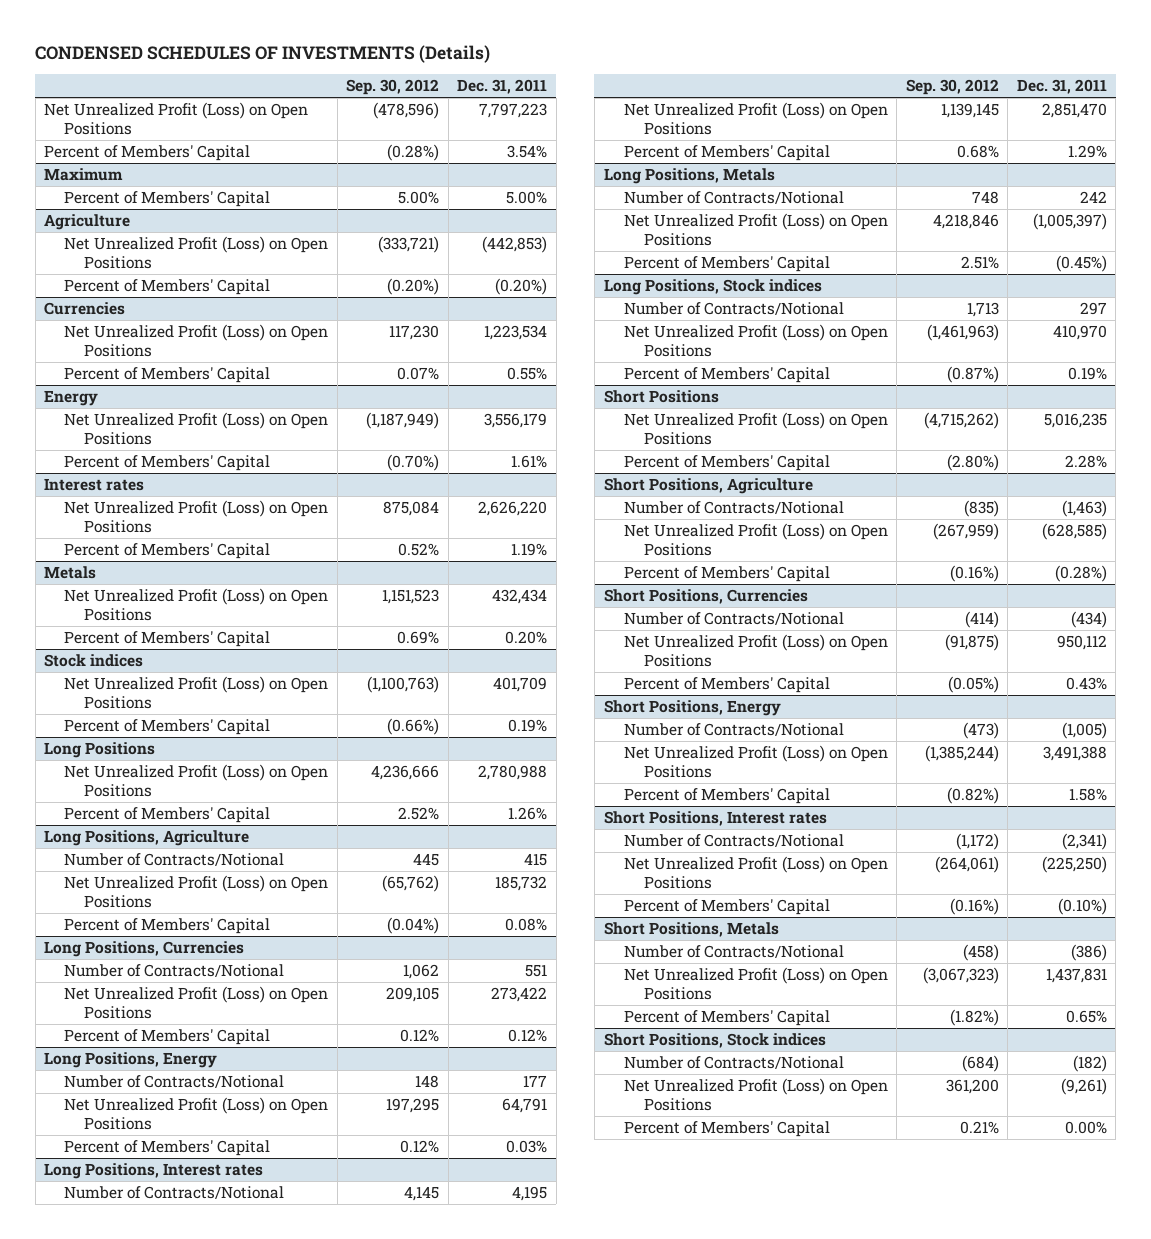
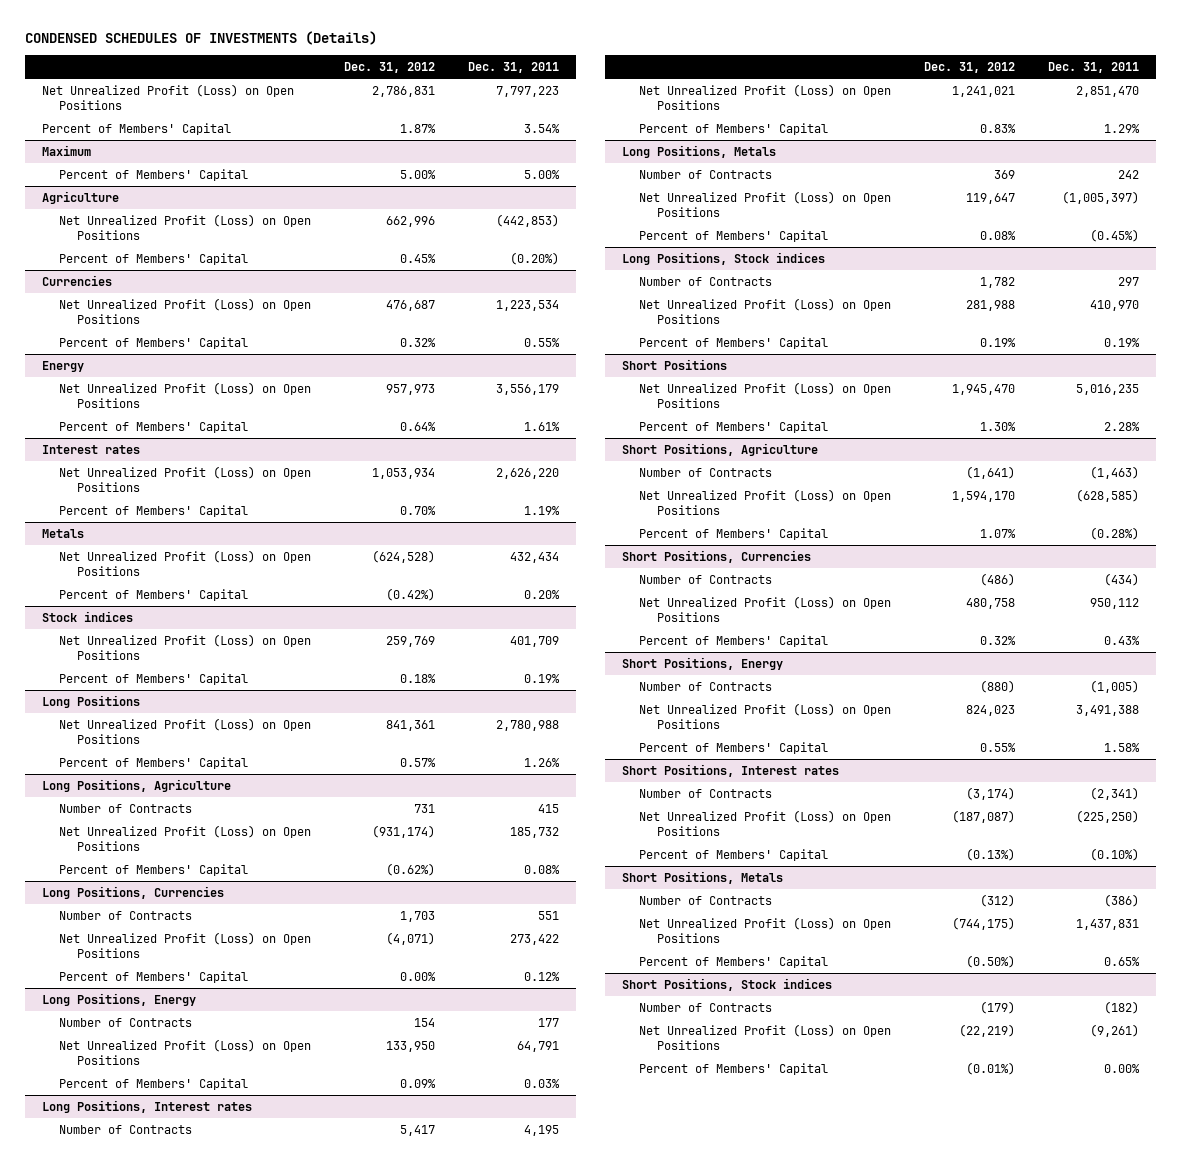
- | Sep. 30, 2012 | Dec. 31, 2011
+ | Dec. 31, 2012 | Dec. 31, 2011
@ Long Positions, Agriculture
- Number of Contracts/Notional | 445 | 415
+ Number of Contracts | 731 | 415
@ Long Positions, Currencies
- Number of Contracts/Notional | 1,062 | 551
+ Number of Contracts | 1,703 | 551
@ Long Positions, Energy
- Number of Contracts/Notional | 148 | 177
+ Number of Contracts | 154 | 177
@ Long Positions, Interest rates
- Number of Contracts/Notional | 4,145 | 4,195
+ Number of Contracts | 5,417 | 4,195
@ Long Positions, Metals
- Number of Contracts/Notional | 748 | 242
+ Number of Contracts | 369 | 242
@ Long Positions, Stock indices
- Number of Contracts/Notional | 1,713 | 297
+ Number of Contracts | 1,782 | 297
@ Short Positions, Agriculture
- Number of Contracts/Notional | (835) | (1,463)
+ Number of Contracts | (1,641) | (1,463)
@ Short Positions, Currencies
- Number of Contracts/Notional | (414) | (434)
+ Number of Contracts | (486) | (434)
@ Short Positions, Energy
- Number of Contracts/Notional | (473) | (1,005)
+ Number of Contracts | (880) | (1,005)
@ Short Positions, Interest rates
- Number of Contracts/Notional | (1,172) | (2,341)
+ Number of Contracts | (3,174) | (2,341)
@ Short Positions, Metals
- Number of Contracts/Notional | (458) | (386)
+ Number of Contracts | (312) | (386)
@ Short Positions, Stock indices
- Number of Contracts/Notional | (684) | (182)
+ Number of Contracts | (179) | (182)

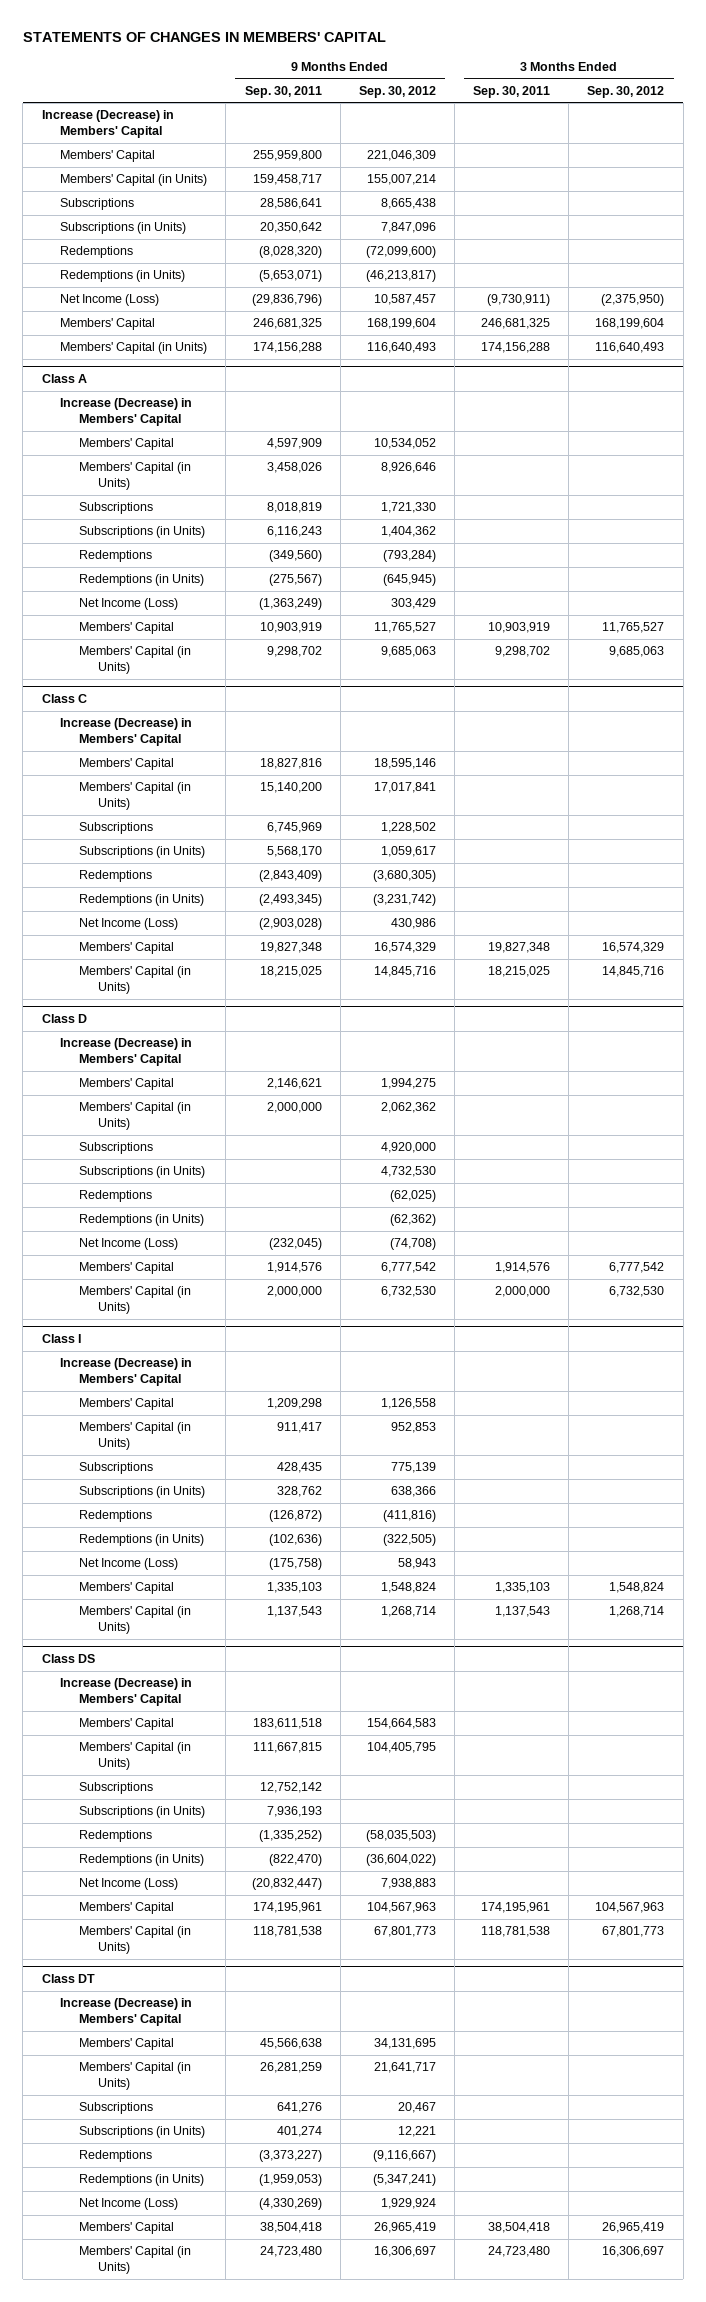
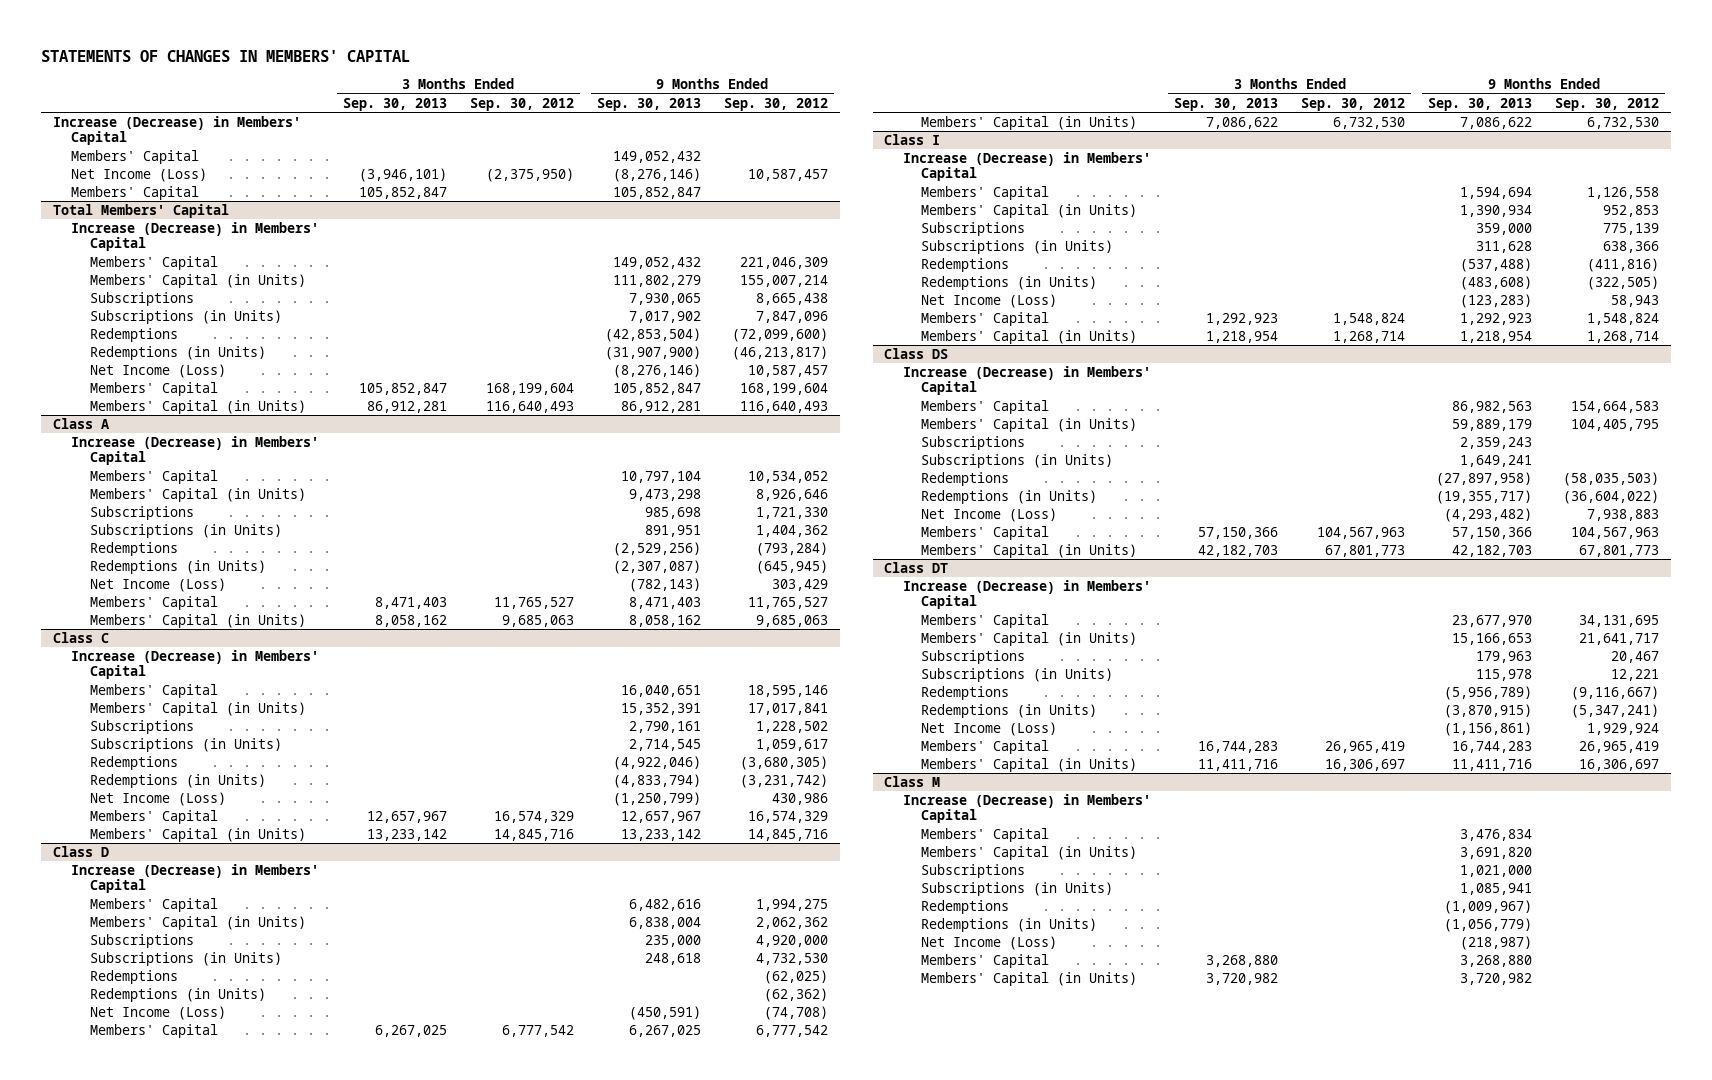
- | 9 Months Ended Sep. 30, 2011 | 9 Months Ended Sep. 30, 2012 | 3 Months Ended Sep. 30, 2011 | 3 Months Ended Sep. 30, 2012
+ | 3 Months Ended Sep. 30, 2013 | 3 Months Ended Sep. 30, 2012 | 9 Months Ended Sep. 30, 2013 | 9 Months Ended Sep. 30, 2012
+ Members' Capital | | | 149,052,432 |
moved up: Net Income (Loss) | (3,946,101) | (2,375,950) | (8,276,146) | 10,587,457
+ Members' Capital | 105,852,847 | | 105,852,847 |
+ Total Members' Capital
+ Increase (Decrease) in Members' Capital
+ Net Income (Loss) | | | (8,276,146) | 10,587,457
+ Class M
+ Increase (Decrease) in Members' Capital
+ Members' Capital | | | 3,476,834 |
+ Members' Capital (in Units) | | | 3,691,820 |
+ Subscriptions | | | 1,021,000 |
+ Subscriptions (in Units) | | | 1,085,941 |
+ Redemptions | | | (1,009,967) |
+ Redemptions (in Units) | | | (1,056,779) |
+ Net Income (Loss) | | | (218,987) |
+ Members' Capital | 3,268,880 | | 3,268,880 |
+ Members' Capital (in Units) | 3,720,982 | | 3,720,982 |

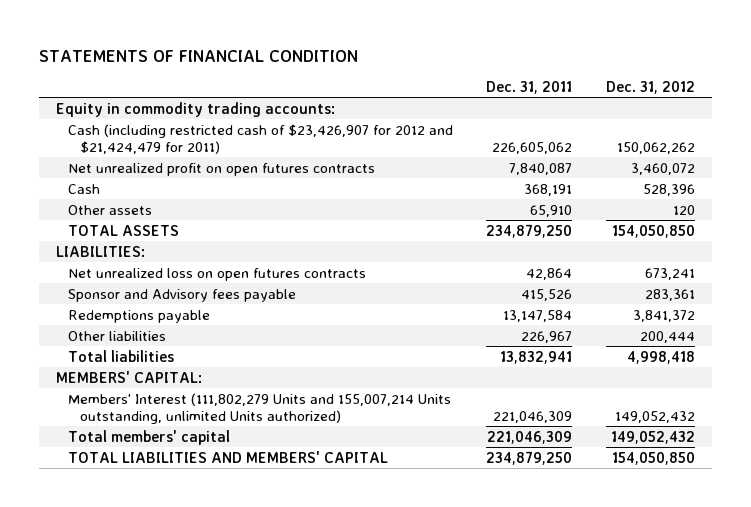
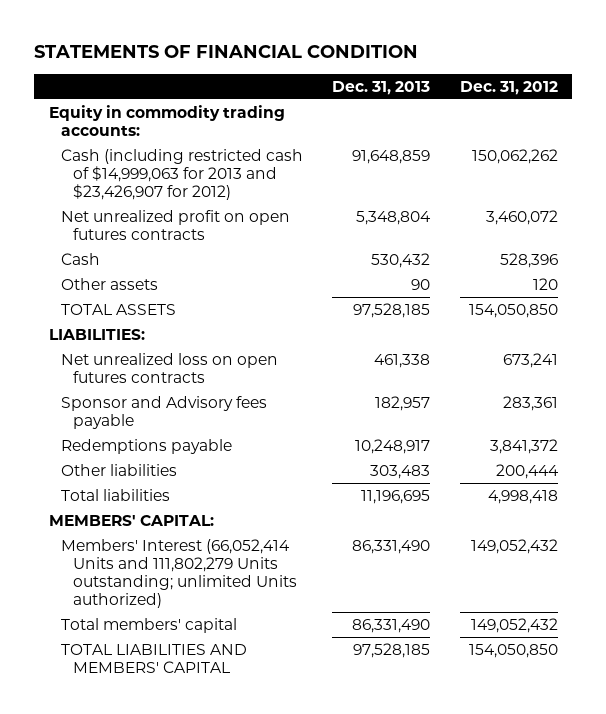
- | Dec. 31, 2011 | Dec. 31, 2012
+ | Dec. 31, 2013 | Dec. 31, 2012
- Cash (including restricted cash of $23,426,907 for 2012 and $21,424,479 for 2011) | 226,605,062 | 150,062,262
+ Cash (including restricted cash of $14,999,063 for 2013 and $23,426,907 for 2012) | 91,648,859 | 150,062,262
- Members' Interest (111,802,279 Units and 155,007,214 Units outstanding, unlimited Units authorized) | 221,046,309 | 149,052,432
+ Members' Interest (66,052,414 Units and 111,802,279 Units outstanding; unlimited Units authorized) | 86,331,490 | 149,052,432

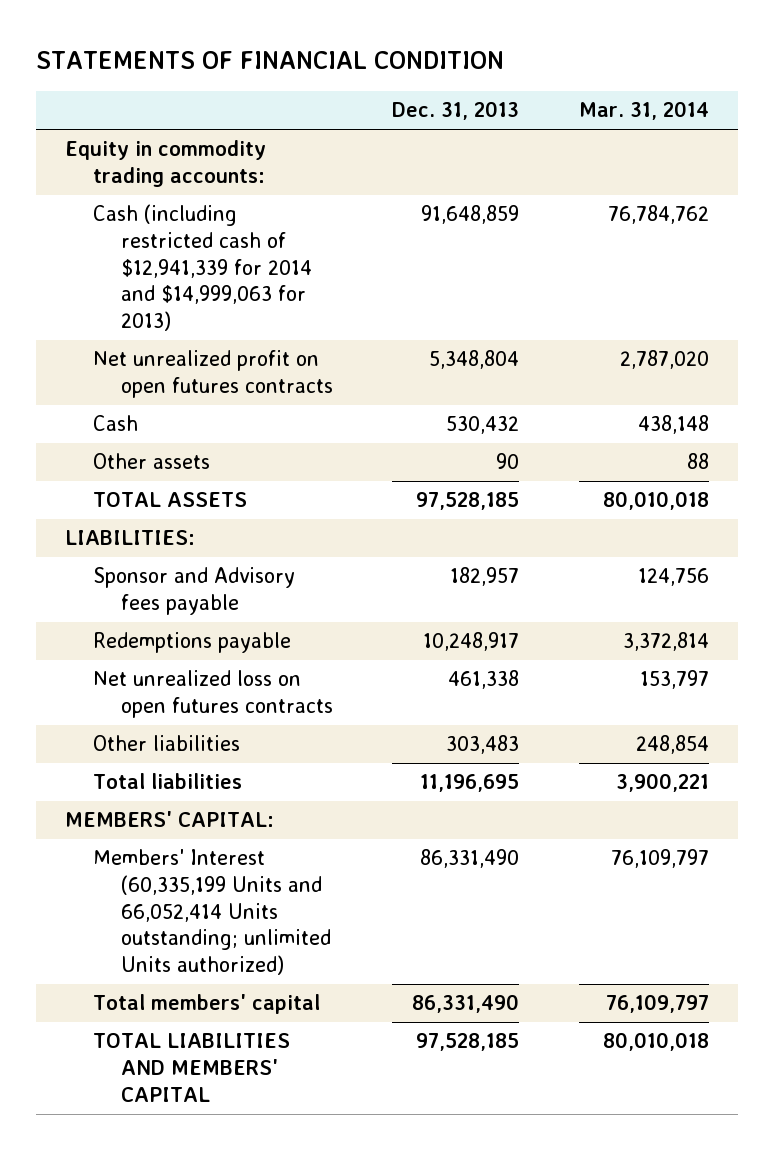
- | Dec. 31, 2013 | Dec. 31, 2012
+ | Dec. 31, 2013 | Mar. 31, 2014
- Cash (including restricted cash of $14,999,063 for 2013 and $23,426,907 for 2012) | 91,648,859 | 150,062,262
+ Cash (including restricted cash of $12,941,339 for 2014 and $14,999,063 for 2013) | 91,648,859 | 76,784,762
moved down: Net unrealized loss on open futures contracts | 461,338 | 153,797
- Members' Interest (66,052,414 Units and 111,802,279 Units outstanding; unlimited Units authorized) | 86,331,490 | 149,052,432
+ Members' Interest (60,335,199 Units and 66,052,414 Units outstanding; unlimited Units authorized) | 86,331,490 | 76,109,797

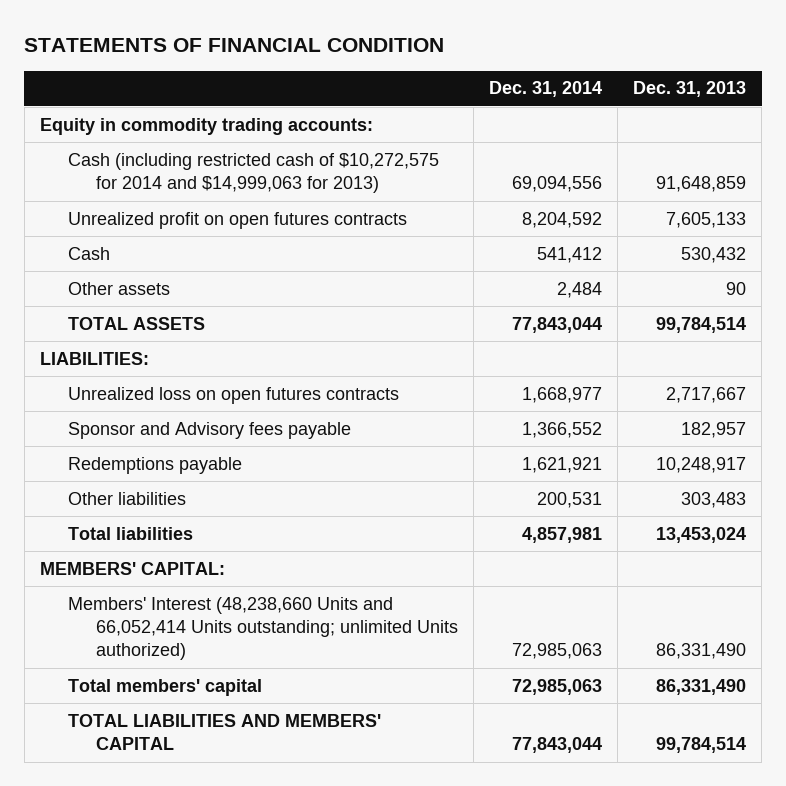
- | Dec. 31, 2013 | Mar. 31, 2014
+ | Dec. 31, 2014 | Dec. 31, 2013
- Cash (including restricted cash of $12,941,339 for 2014 and $14,999,063 for 2013) | 91,648,859 | 76,784,762
- Net unrealized profit on open futures contracts | 5,348,804 | 2,787,020
+ Cash (including restricted cash of $10,272,575 for 2014 and $14,999,063 for 2013) | 69,094,556 | 91,648,859
+ Unrealized profit on open futures contracts | 8,204,592 | 7,605,133
- TOTAL ASSETS | 97,528,185 | 80,010,018
+ TOTAL ASSETS | 77,843,044 | 99,784,514
+ Unrealized loss on open futures contracts | 1,668,977 | 2,717,667
- Net unrealized loss on open futures contracts | 461,338 | 153,797
- Total liabilities | 11,196,695 | 3,900,221
+ Total liabilities | 4,857,981 | 13,453,024
- Members' Interest (60,335,199 Units and 66,052,414 Units outstanding; unlimited Units authorized) | 86,331,490 | 76,109,797
+ Members' Interest (48,238,660 Units and 66,052,414 Units outstanding; unlimited Units authorized) | 72,985,063 | 86,331,490
- TOTAL LIABILITIES AND MEMBERS' CAPITAL | 97,528,185 | 80,010,018
+ TOTAL LIABILITIES AND MEMBERS' CAPITAL | 77,843,044 | 99,784,514

